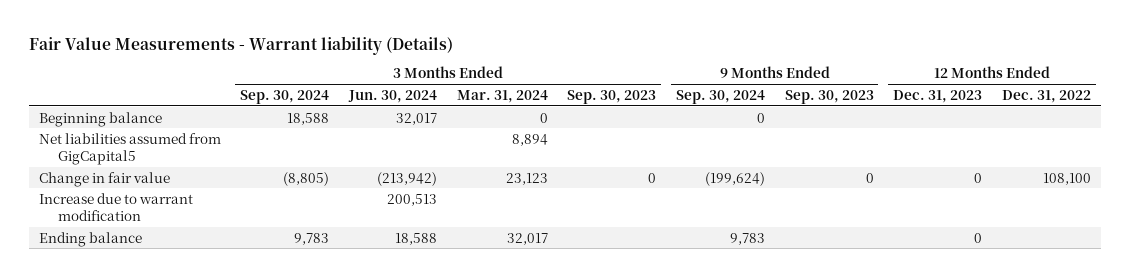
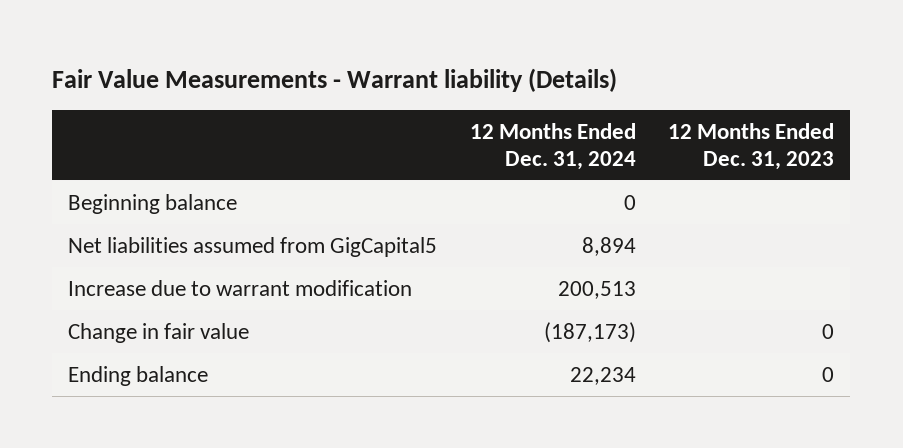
- | 3 Months Ended Sep. 30, 2024 | 3 Months Ended Jun. 30, 2024 | 3 Months Ended Mar. 31, 2024 | 3 Months Ended Sep. 30, 2023 | 9 Months Ended Sep. 30, 2024 | 9 Months Ended Sep. 30, 2023 | 12 Months Ended Dec. 31, 2023 | 12 Months Ended Dec. 31, 2022
+ | 12 Months Ended Dec. 31, 2024 | 12 Months Ended Dec. 31, 2023
moved down: Change in fair value | (187,173) | 0

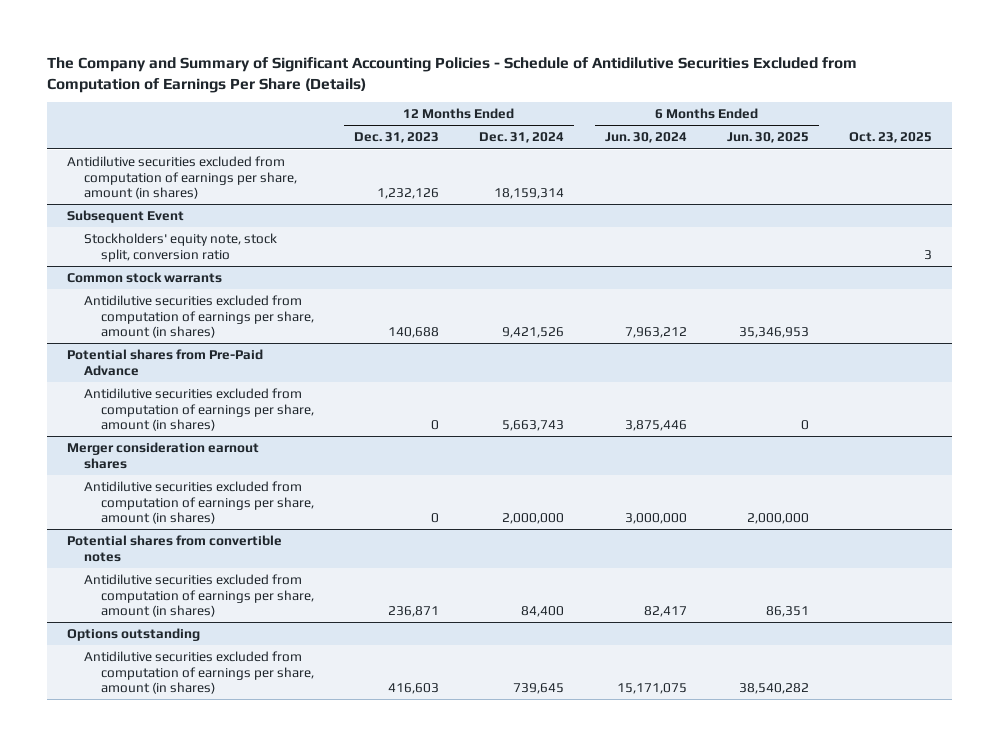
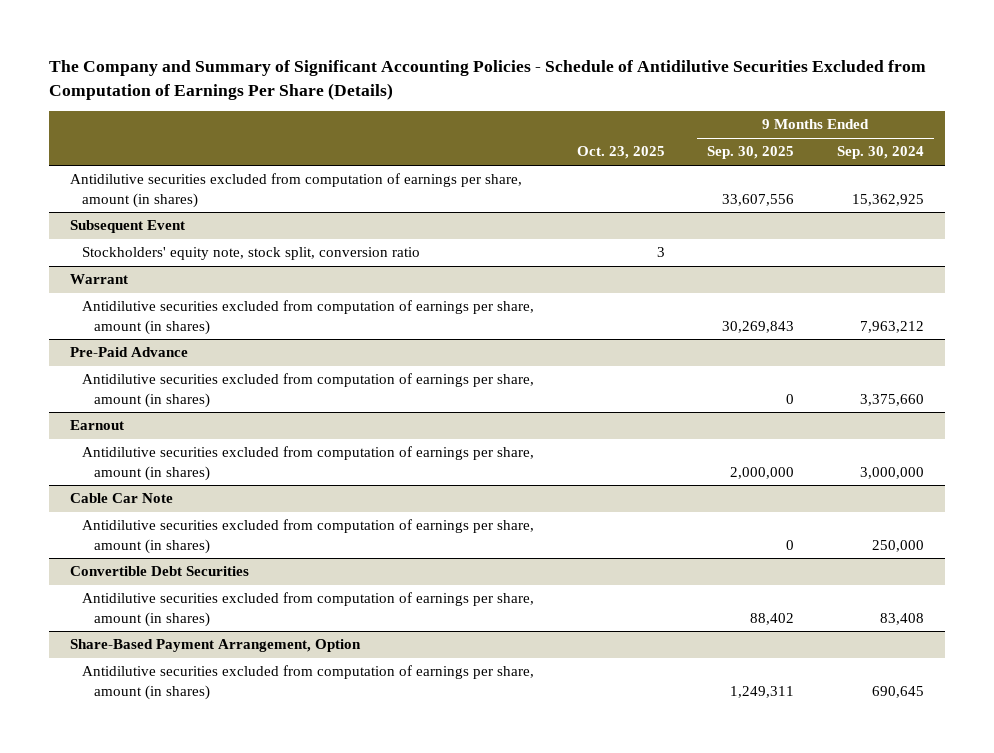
- | 12 Months Ended Dec. 31, 2023 | 12 Months Ended Dec. 31, 2024 | 6 Months Ended Jun. 30, 2024 | 6 Months Ended Jun. 30, 2025 | Oct. 23, 2025
+ | Oct. 23, 2025 | 9 Months Ended Sep. 30, 2025 | 9 Months Ended Sep. 30, 2024
- Common stock warrants
+ Warrant
- Potential shares from Pre-Paid Advance
+ Pre-Paid Advance
- Merger consideration earnout shares
+ Earnout
- Potential shares from convertible notes
+ Cable Car Note
+ Antidilutive securities excluded from computation of earnings per share, amount (in shares) | | 0 | 250,000
+ Convertible Debt Securities
- Options outstanding
+ Share-Based Payment Arrangement, Option

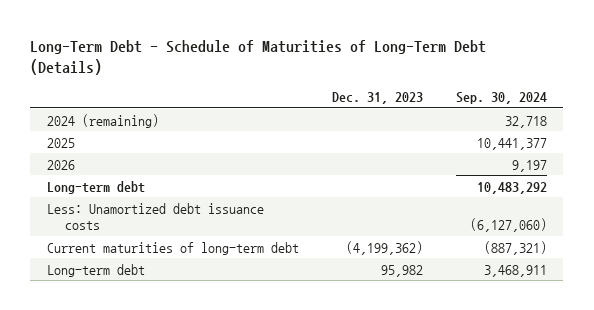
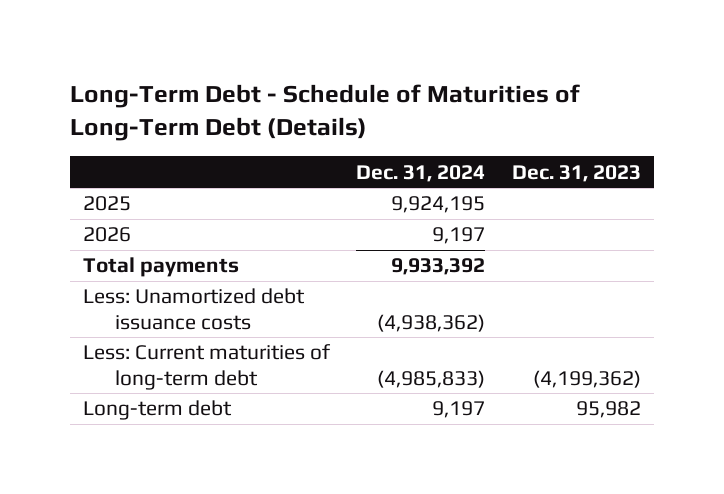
- | Dec. 31, 2023 | Sep. 30, 2024
+ | Dec. 31, 2024 | Dec. 31, 2023
- 2024 (remaining) | | 32,718
- Long-term debt | | 10,483,292
+ Total payments | 9,933,392 |
- Current maturities of long-term debt | (4,199,362) | (887,321)
+ Less: Current maturities of long-term debt | (4,985,833) | (4,199,362)

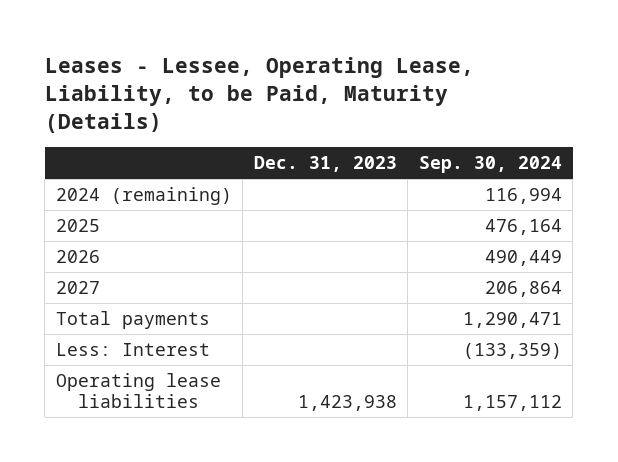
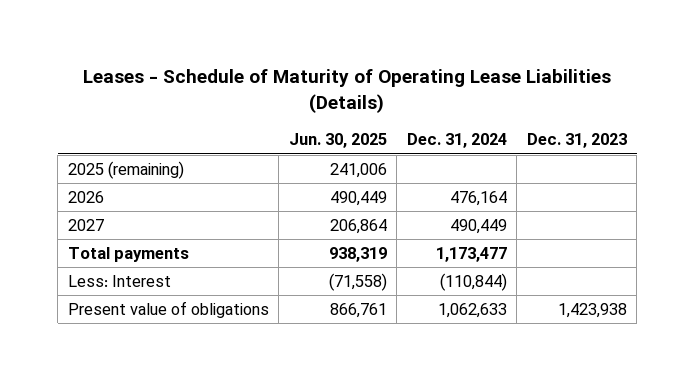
- Leases - Lessee, Operating Lease, Liability, to be Paid, Maturity (Details)
+ Leases - Schedule of Maturity of Operating Lease Liabilities (Details)
- | Dec. 31, 2023 | Sep. 30, 2024
+ | Jun. 30, 2025 | Dec. 31, 2024 | Dec. 31, 2023
- 2024 (remaining) | | 116,994
- 2025 | | 476,164
+ 2025 (remaining) | 241,006 | |
- Operating lease liabilities | 1,423,938 | 1,157,112
+ Present value of obligations | 866,761 | 1,062,633 | 1,423,938

